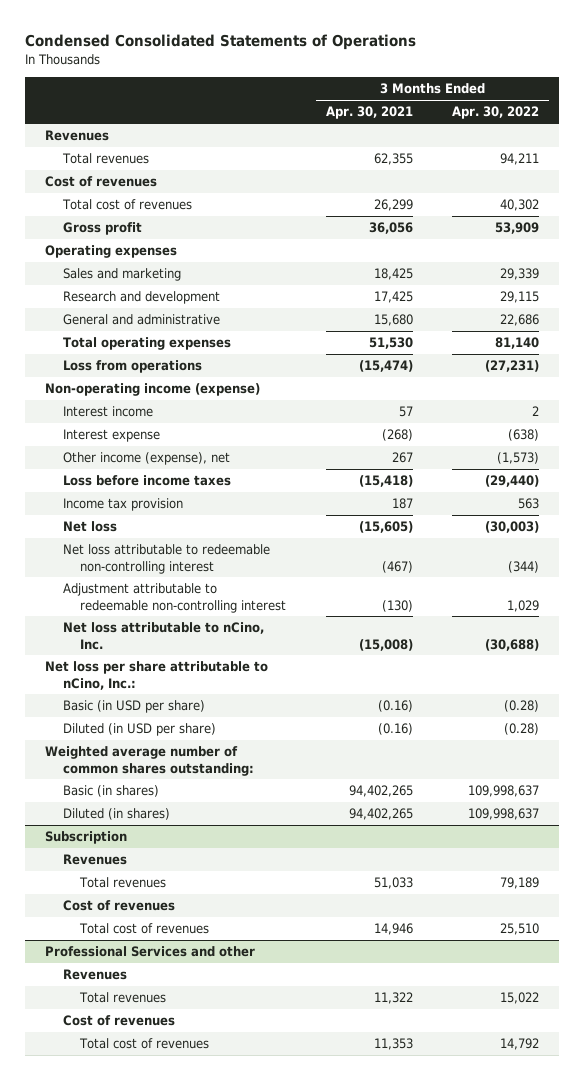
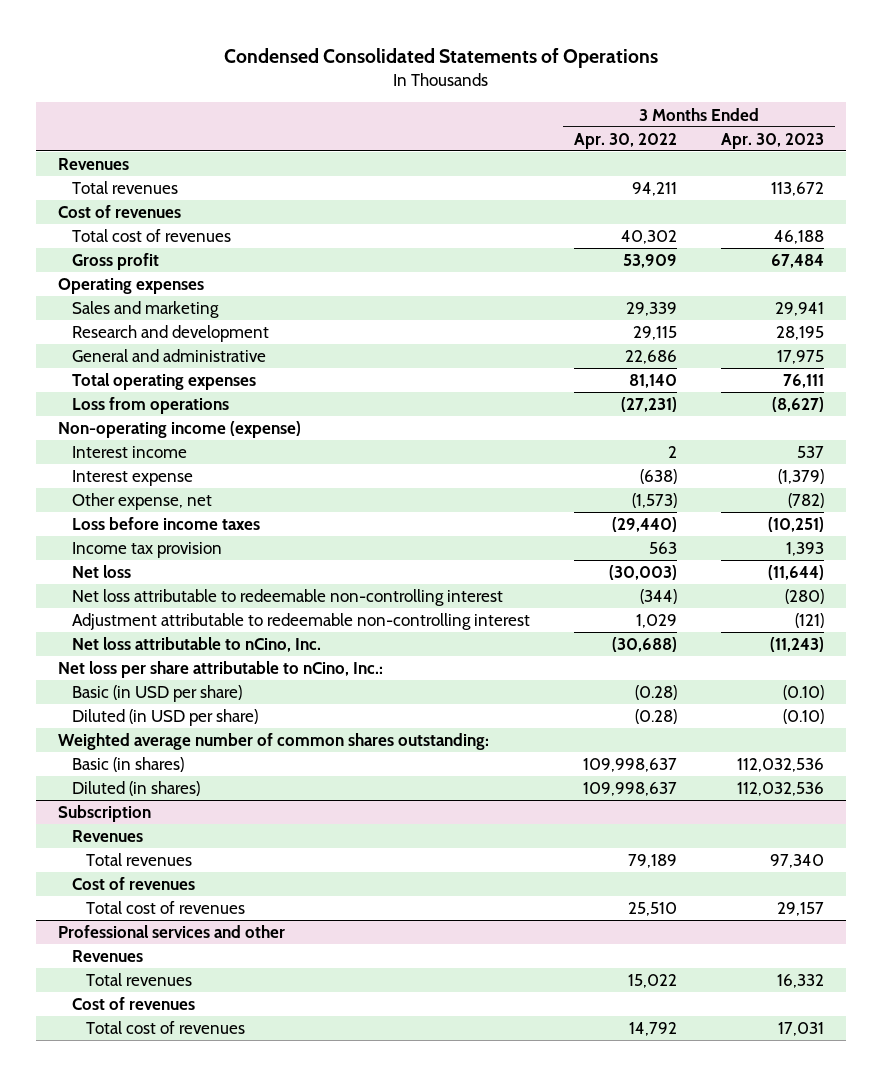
- | 3 Months Ended Apr. 30, 2021 | 3 Months Ended Apr. 30, 2022
+ | 3 Months Ended Apr. 30, 2022 | 3 Months Ended Apr. 30, 2023
- Other income (expense), net | 267 | (1,573)
+ Other expense, net | (1,573) | (782)
- Professional Services and other
+ Professional services and other

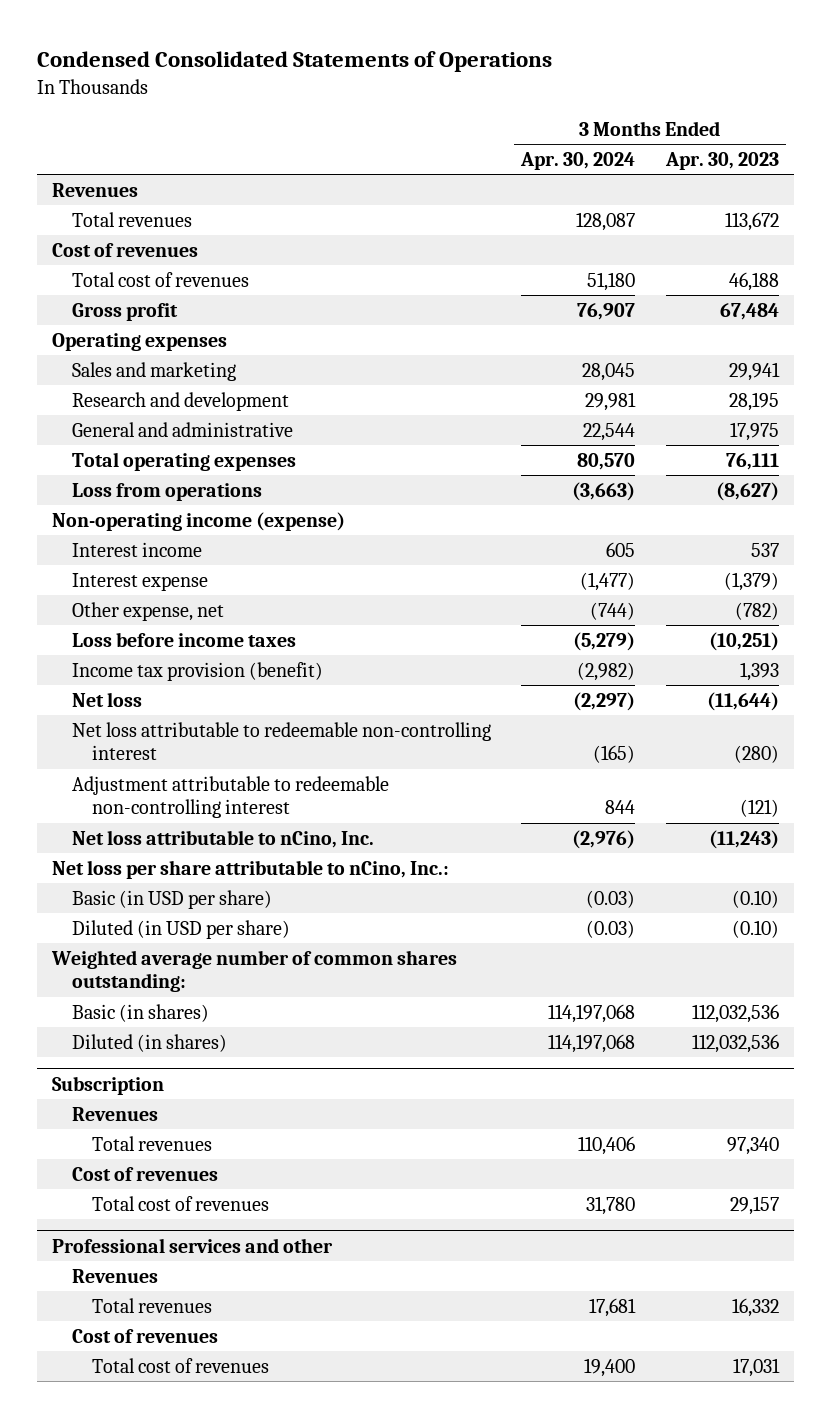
- | 3 Months Ended Apr. 30, 2022 | 3 Months Ended Apr. 30, 2023
+ | 3 Months Ended Apr. 30, 2024 | 3 Months Ended Apr. 30, 2023
- Income tax provision | 563 | 1,393
+ Income tax provision (benefit) | (2,982) | 1,393

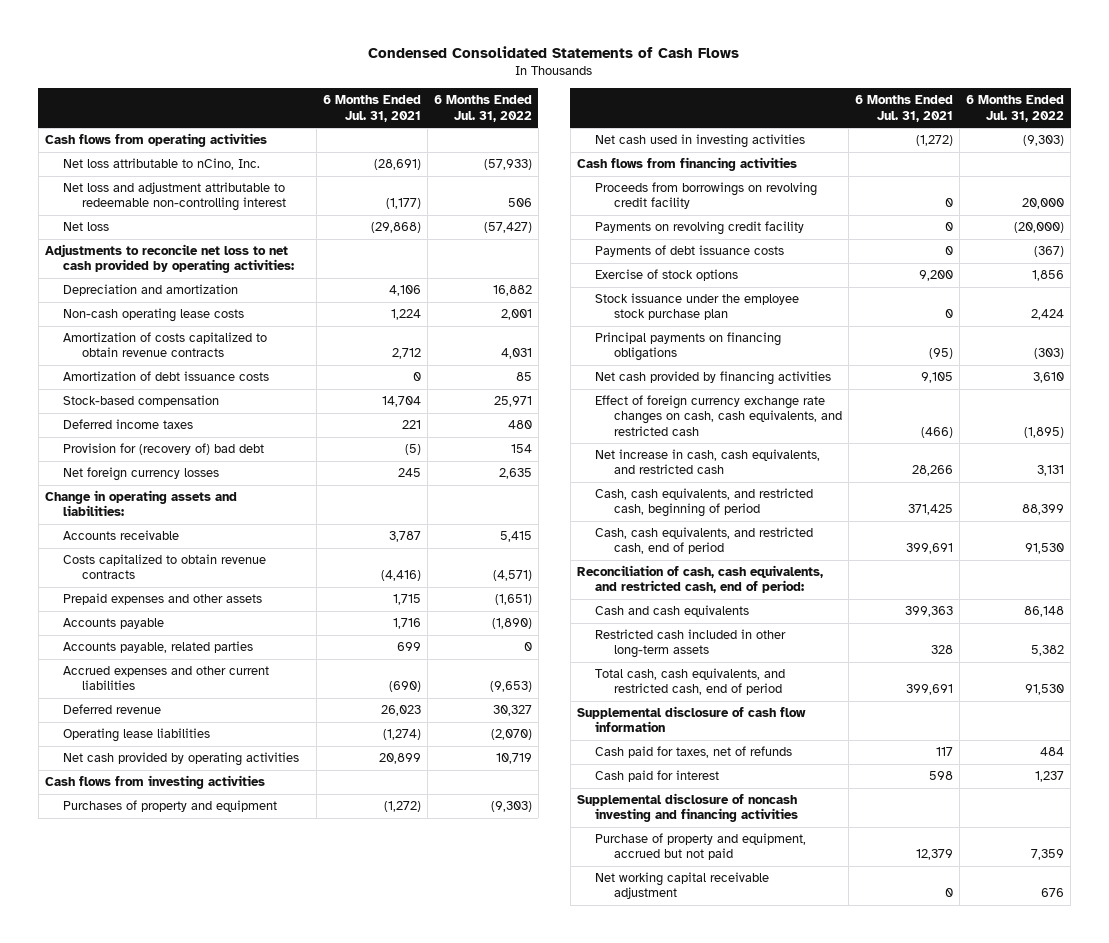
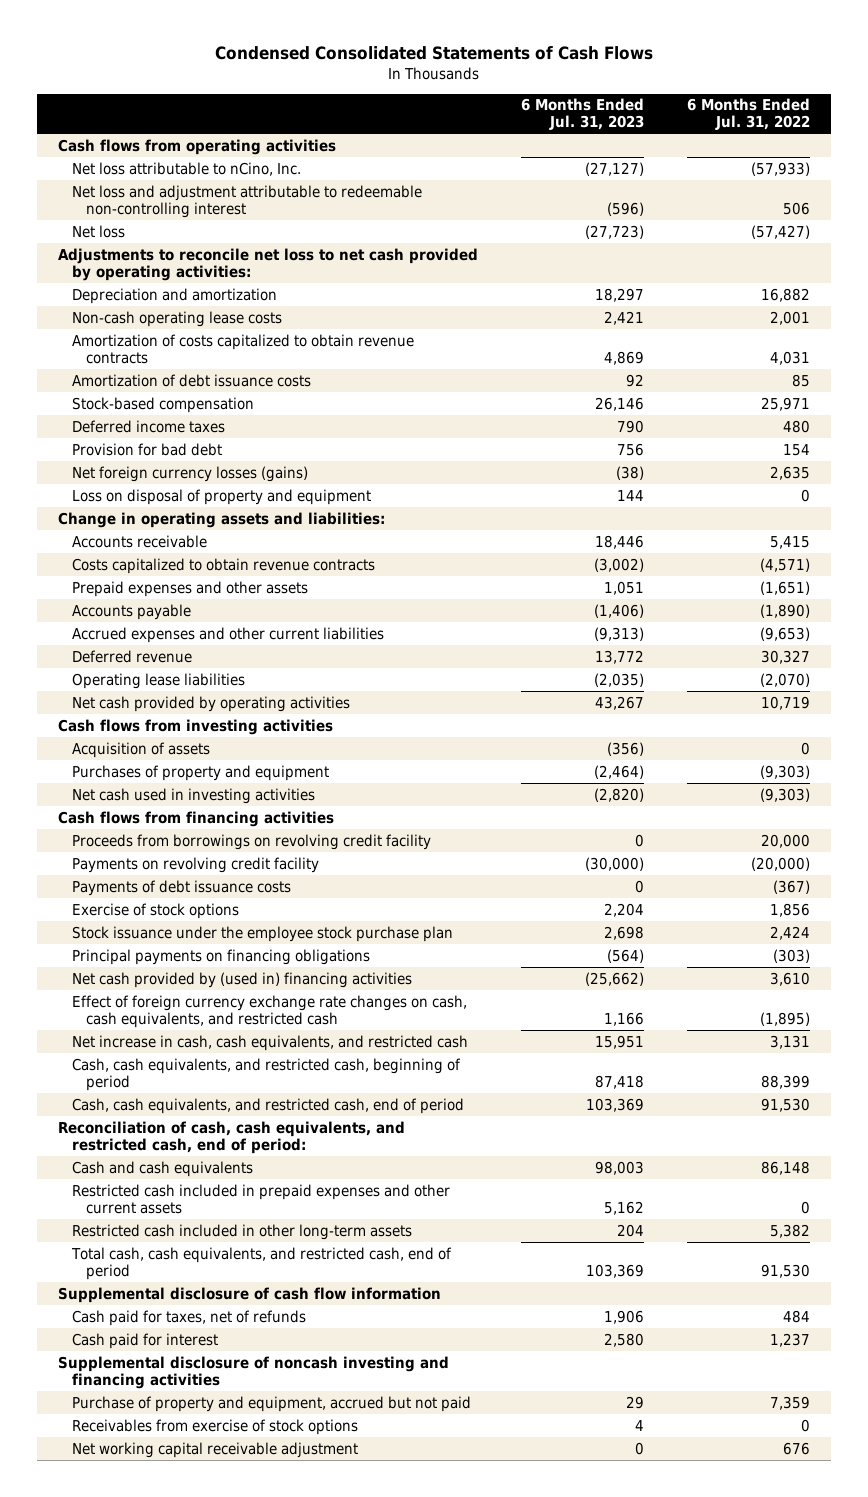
- | 6 Months Ended Jul. 31, 2021 | 6 Months Ended Jul. 31, 2022
+ | 6 Months Ended Jul. 31, 2023 | 6 Months Ended Jul. 31, 2022
- Provision for (recovery of) bad debt | (5) | 154
- Net foreign currency losses | 245 | 2,635
+ Provision for bad debt | 756 | 154
+ Net foreign currency losses (gains) | (38) | 2,635
+ Loss on disposal of property and equipment | 144 | 0
- Accounts payable, related parties | 699 | 0
+ Acquisition of assets | (356) | 0
- Net cash provided by financing activities | 9,105 | 3,610
+ Net cash provided by (used in) financing activities | (25,662) | 3,610
+ Restricted cash included in prepaid expenses and other current assets | 5,162 | 0
+ Receivables from exercise of stock options | 4 | 0

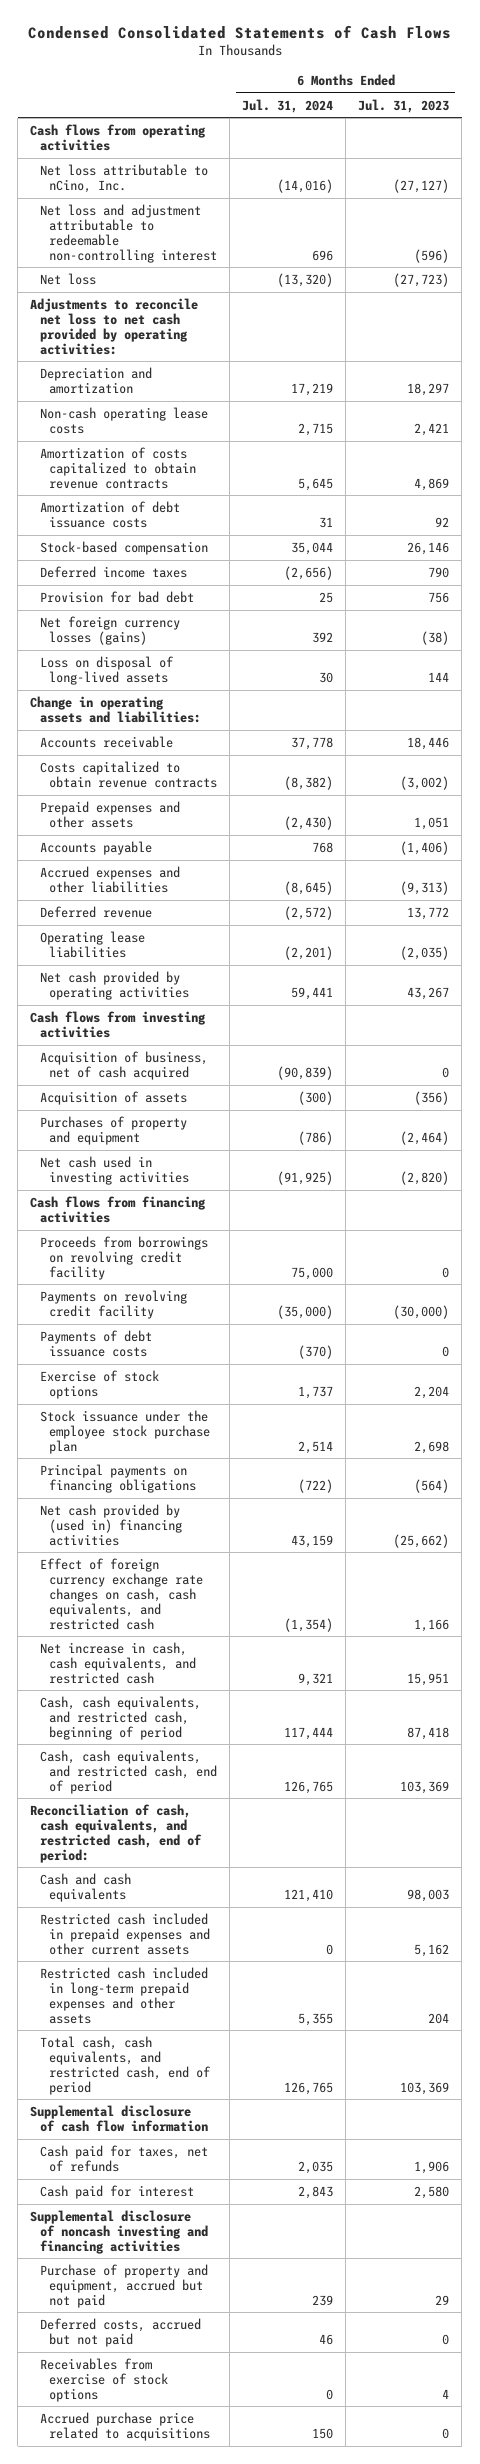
- | 6 Months Ended Jul. 31, 2023 | 6 Months Ended Jul. 31, 2022
+ | 6 Months Ended Jul. 31, 2024 | 6 Months Ended Jul. 31, 2023
- Loss on disposal of property and equipment | 144 | 0
+ Loss on disposal of long-lived assets | 30 | 144
- Accrued expenses and other current liabilities | (9,313) | (9,653)
+ Accrued expenses and other liabilities | (8,645) | (9,313)
+ Acquisition of business, net of cash acquired | (90,839) | 0
- Restricted cash included in other long-term assets | 204 | 5,382
+ Restricted cash included in long-term prepaid expenses and other assets | 5,355 | 204
+ Deferred costs, accrued but not paid | 46 | 0
- Net working capital receivable adjustment | 0 | 676
+ Accrued purchase price related to acquisitions | 150 | 0

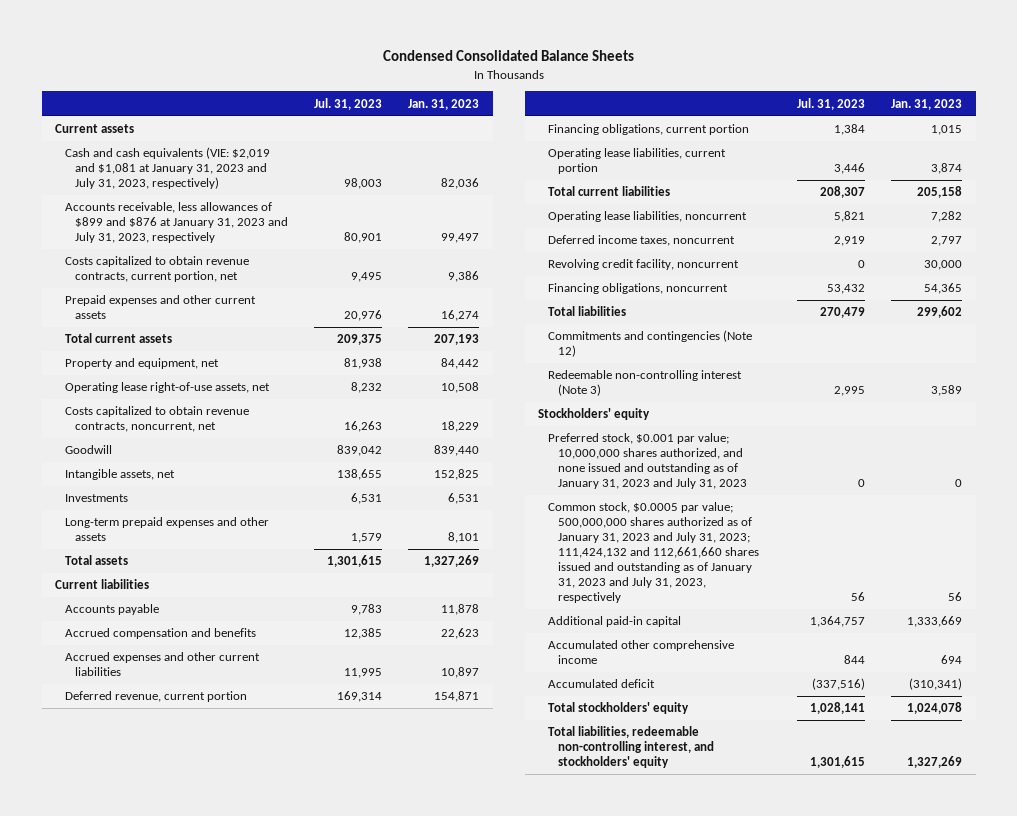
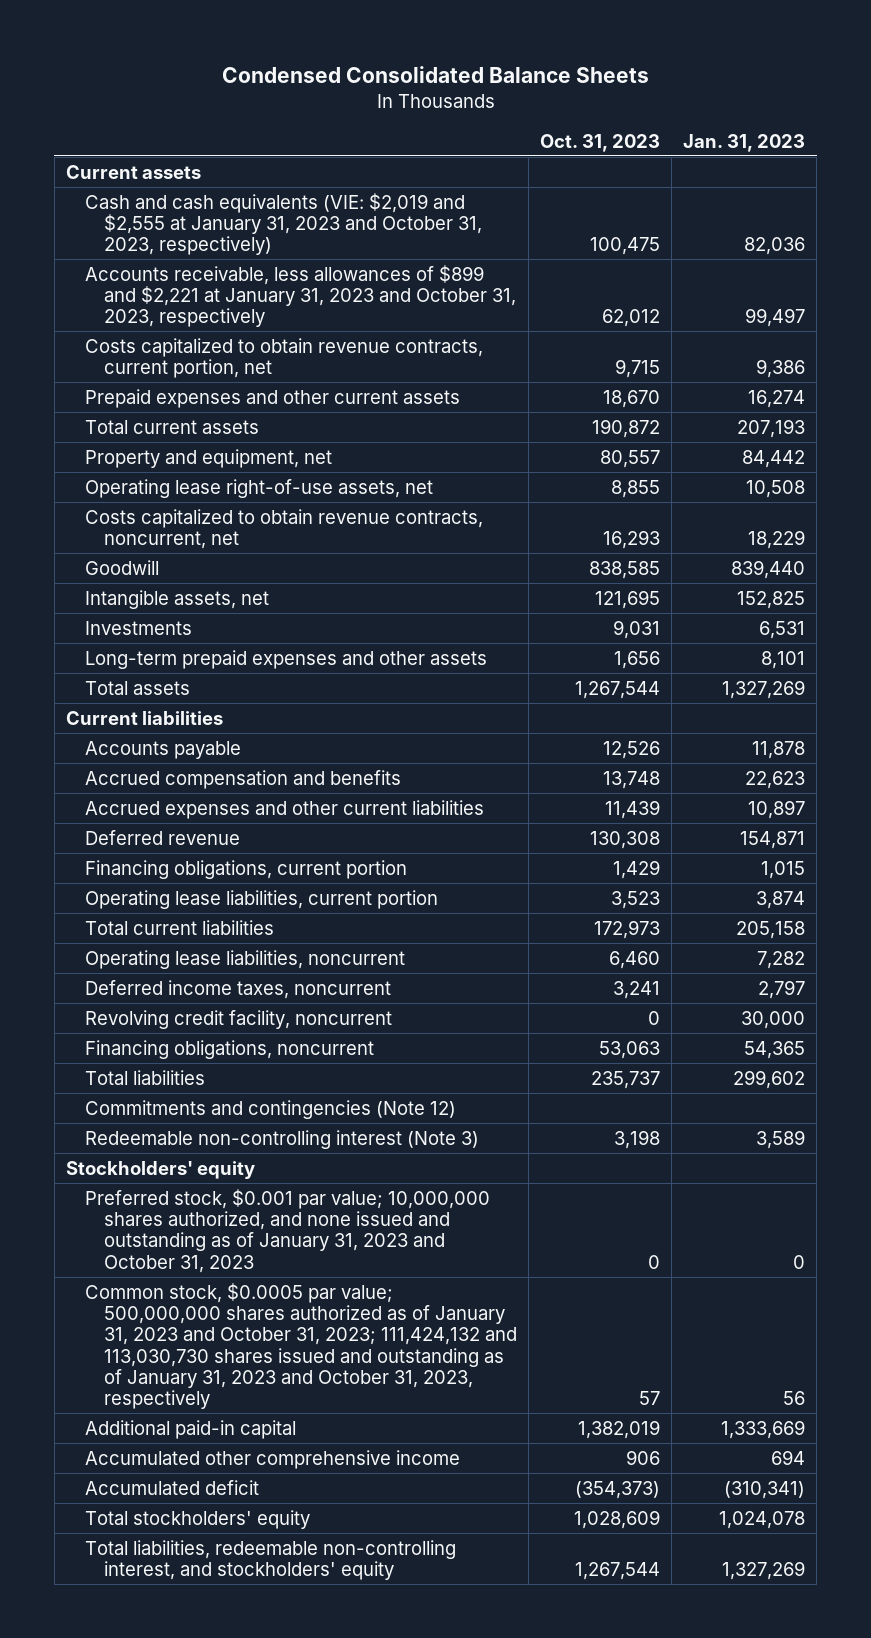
- | Jul. 31, 2023 | Jan. 31, 2023
+ | Oct. 31, 2023 | Jan. 31, 2023
- Cash and cash equivalents (VIE: $2,019 and $1,081 at January 31, 2023 and July 31, 2023, respectively) | 98,003 | 82,036
- Accounts receivable, less allowances of $899 and $876 at January 31, 2023 and July 31, 2023, respectively | 80,901 | 99,497
+ Cash and cash equivalents (VIE: $2,019 and $2,555 at January 31, 2023 and October 31, 2023, respectively) | 100,475 | 82,036
+ Accounts receivable, less allowances of $899 and $2,221 at January 31, 2023 and October 31, 2023, respectively | 62,012 | 99,497
- Deferred revenue, current portion | 169,314 | 154,871
+ Deferred revenue | 130,308 | 154,871
- Preferred stock, $0.001 par value; 10,000,000 shares authorized, and none issued and outstanding as of January 31, 2023 and July 31, 2023 | 0 | 0
- Common stock, $0.0005 par value; 500,000,000 shares authorized as of January 31, 2023 and July 31, 2023; 111,424,132 and 112,661,660 shares issued and outstanding as of January 31, 2023 and July 31, 2023, respectively | 56 | 56
+ Preferred stock, $0.001 par value; 10,000,000 shares authorized, and none issued and outstanding as of January 31, 2023 and October 31, 2023 | 0 | 0
+ Common stock, $0.0005 par value; 500,000,000 shares authorized as of January 31, 2023 and October 31, 2023; 111,424,132 and 113,030,730 shares issued and outstanding as of January 31, 2023 and October 31, 2023, respectively | 57 | 56

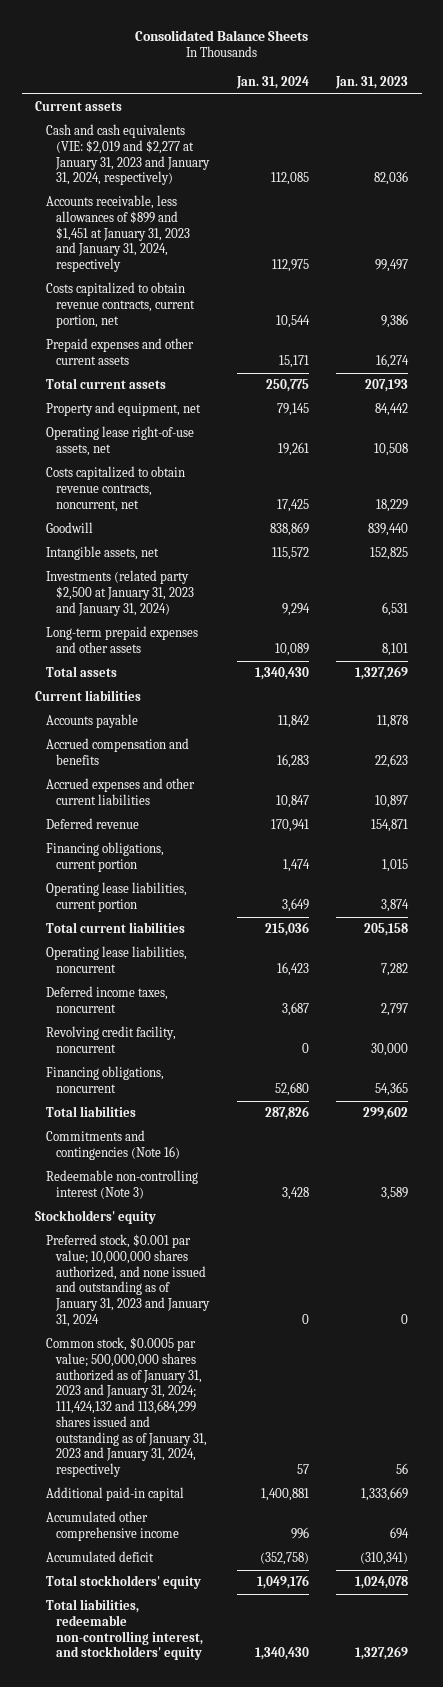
- Condensed Consolidated Balance Sheets
+ Consolidated Balance Sheets
- | Oct. 31, 2023 | Jan. 31, 2023
+ | Jan. 31, 2024 | Jan. 31, 2023
- Cash and cash equivalents (VIE: $2,019 and $2,555 at January 31, 2023 and October 31, 2023, respectively) | 100,475 | 82,036
- Accounts receivable, less allowances of $899 and $2,221 at January 31, 2023 and October 31, 2023, respectively | 62,012 | 99,497
+ Cash and cash equivalents (VIE: $2,019 and $2,277 at January 31, 2023 and January 31, 2024, respectively) | 112,085 | 82,036
+ Accounts receivable, less allowances of $899 and $1,451 at January 31, 2023 and January 31, 2024, respectively | 112,975 | 99,497
- Investments | 9,031 | 6,531
+ Investments (related party $2,500 at January 31, 2023 and January 31, 2024) | 9,294 | 6,531
- Commitments and contingencies (Note 12)
+ Commitments and contingencies (Note 16)
- Preferred stock, $0.001 par value; 10,000,000 shares authorized, and none issued and outstanding as of January 31, 2023 and October 31, 2023 | 0 | 0
- Common stock, $0.0005 par value; 500,000,000 shares authorized as of January 31, 2023 and October 31, 2023; 111,424,132 and 113,030,730 shares issued and outstanding as of January 31, 2023 and October 31, 2023, respectively | 57 | 56
+ Preferred stock, $0.001 par value; 10,000,000 shares authorized, and none issued and outstanding as of January 31, 2023 and January 31, 2024 | 0 | 0
+ Common stock, $0.0005 par value; 500,000,000 shares authorized as of January 31, 2023 and January 31, 2024; 111,424,132 and 113,684,299 shares issued and outstanding as of January 31, 2023 and January 31, 2024, respectively | 57 | 56

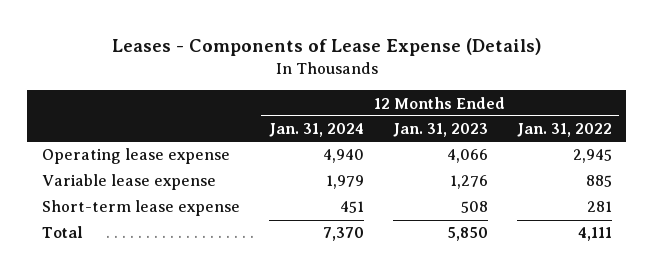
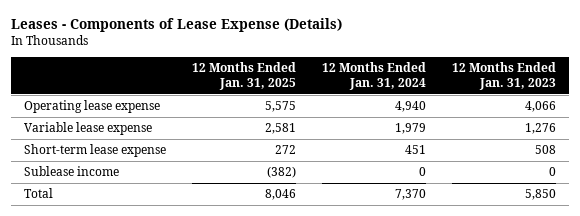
- | 12 Months Ended Jan. 31, 2024 | 12 Months Ended Jan. 31, 2023 | 12 Months Ended Jan. 31, 2022
+ | 12 Months Ended Jan. 31, 2025 | 12 Months Ended Jan. 31, 2024 | 12 Months Ended Jan. 31, 2023
+ Sublease income | (382) | 0 | 0

